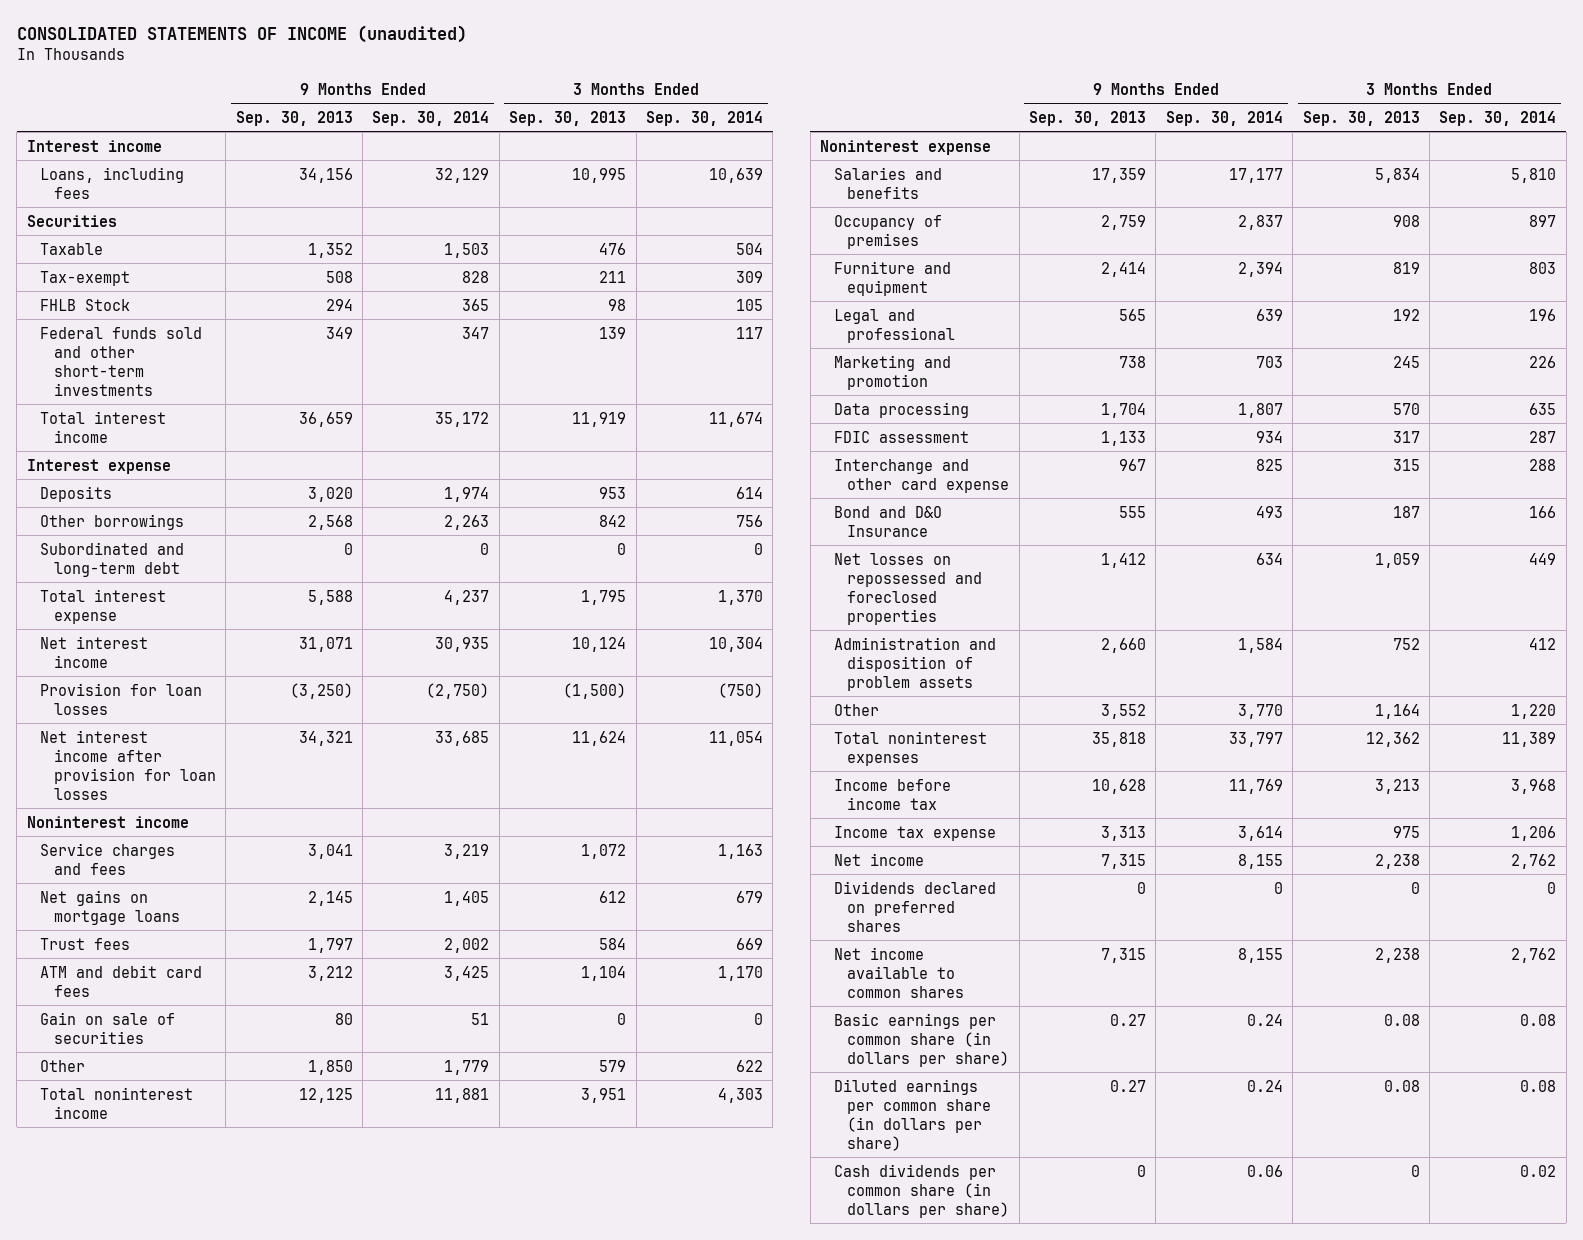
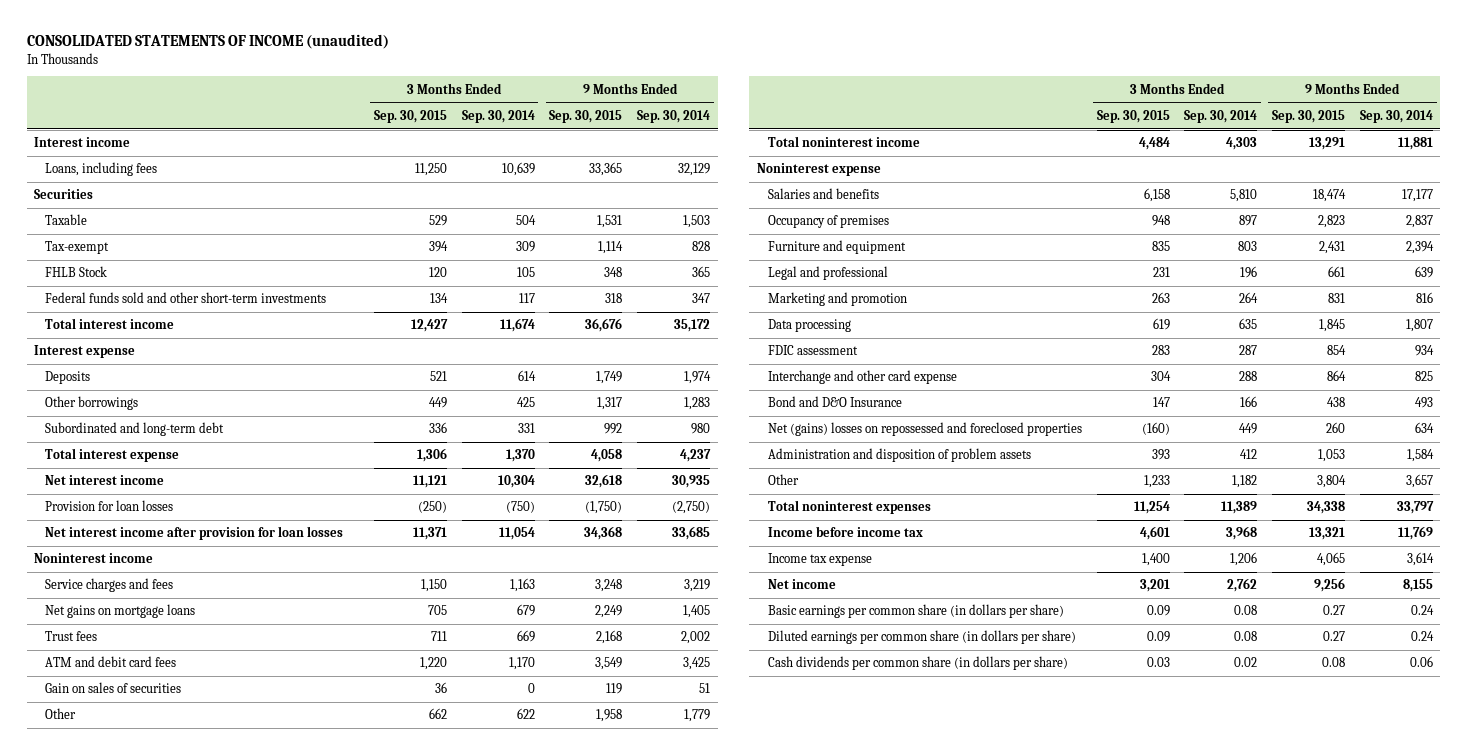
- | 9 Months Ended Sep. 30, 2013 | 9 Months Ended Sep. 30, 2014 | 3 Months Ended Sep. 30, 2013 | 3 Months Ended Sep. 30, 2014
+ | 3 Months Ended Sep. 30, 2015 | 3 Months Ended Sep. 30, 2014 | 9 Months Ended Sep. 30, 2015 | 9 Months Ended Sep. 30, 2014
- Other borrowings | 2,568 | 2,263 | 842 | 756
- Subordinated and long-term debt | 0 | 0 | 0 | 0
+ Other borrowings | 449 | 425 | 1,317 | 1,283
+ Subordinated and long-term debt | 336 | 331 | 992 | 980
- Gain on sale of securities | 80 | 51 | 0 | 0
+ Gain on sales of securities | 36 | 0 | 119 | 51
- Marketing and promotion | 738 | 703 | 245 | 226
+ Marketing and promotion | 263 | 264 | 831 | 816
- Net losses on repossessed and foreclosed properties | 1,412 | 634 | 1,059 | 449
+ Net (gains) losses on repossessed and foreclosed properties | (160) | 449 | 260 | 634
- Other | 3,552 | 3,770 | 1,164 | 1,220
+ Other | 1,233 | 1,182 | 3,804 | 3,657
- Dividends declared on preferred shares | 0 | 0 | 0 | 0
- Net income available to common shares | 7,315 | 8,155 | 2,238 | 2,762

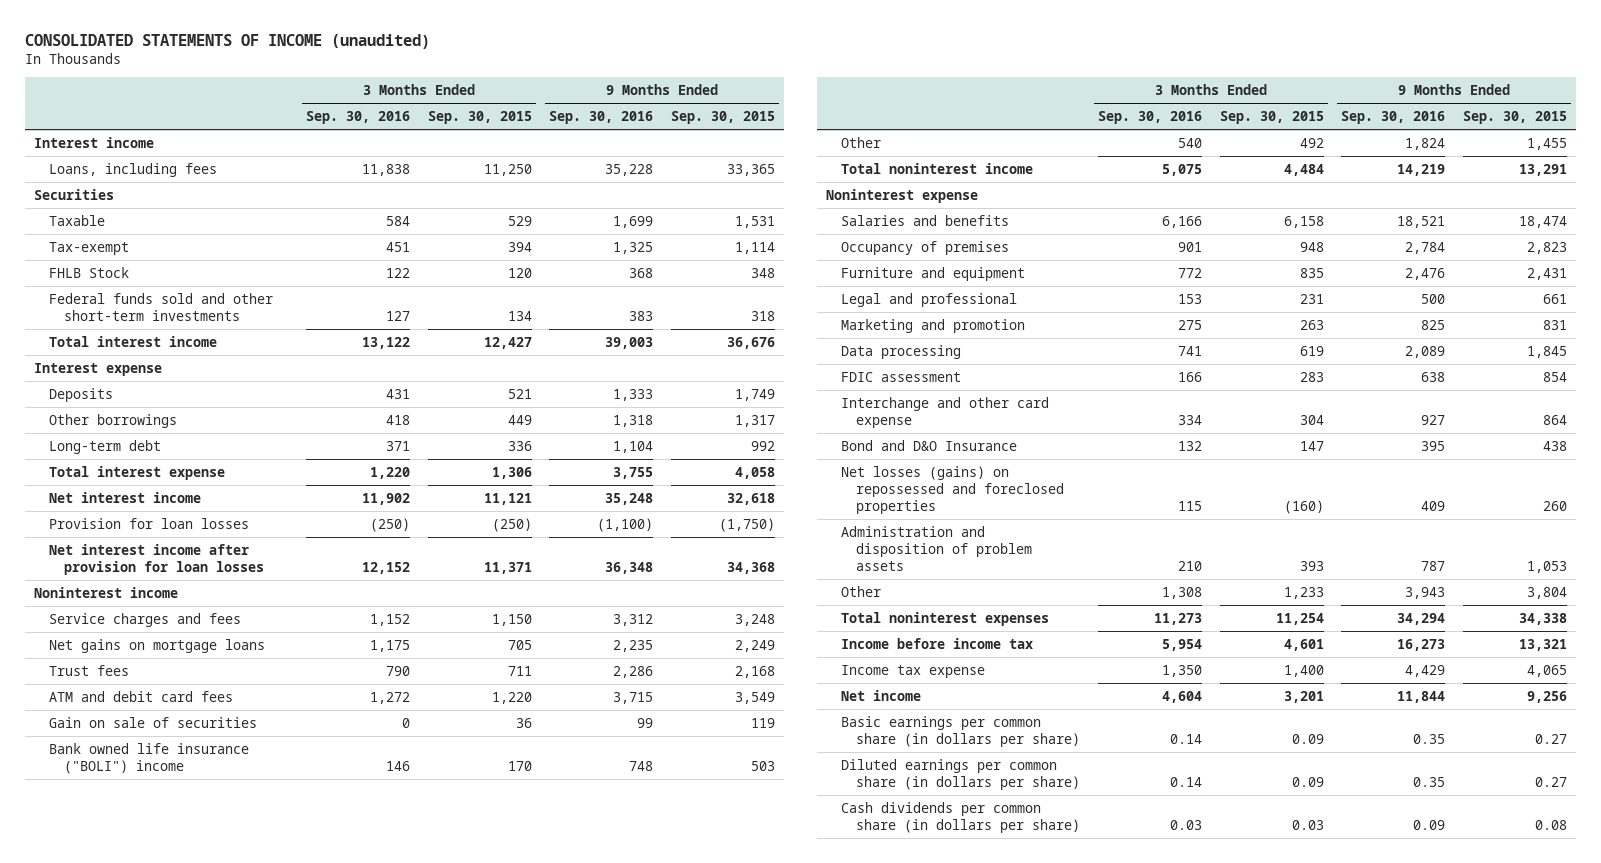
- | 3 Months Ended Sep. 30, 2015 | 3 Months Ended Sep. 30, 2014 | 9 Months Ended Sep. 30, 2015 | 9 Months Ended Sep. 30, 2014
+ | 3 Months Ended Sep. 30, 2016 | 3 Months Ended Sep. 30, 2015 | 9 Months Ended Sep. 30, 2016 | 9 Months Ended Sep. 30, 2015
- Subordinated and long-term debt | 336 | 331 | 992 | 980
+ Long-term debt | 371 | 336 | 1,104 | 992
- Gain on sales of securities | 36 | 0 | 119 | 51
- Other | 662 | 622 | 1,958 | 1,779
+ Gain on sale of securities | 0 | 36 | 99 | 119
+ Bank owned life insurance ("BOLI") income | 146 | 170 | 748 | 503
+ Other | 540 | 492 | 1,824 | 1,455
- Net (gains) losses on repossessed and foreclosed properties | (160) | 449 | 260 | 634
+ Net losses (gains) on repossessed and foreclosed properties | 115 | (160) | 409 | 260

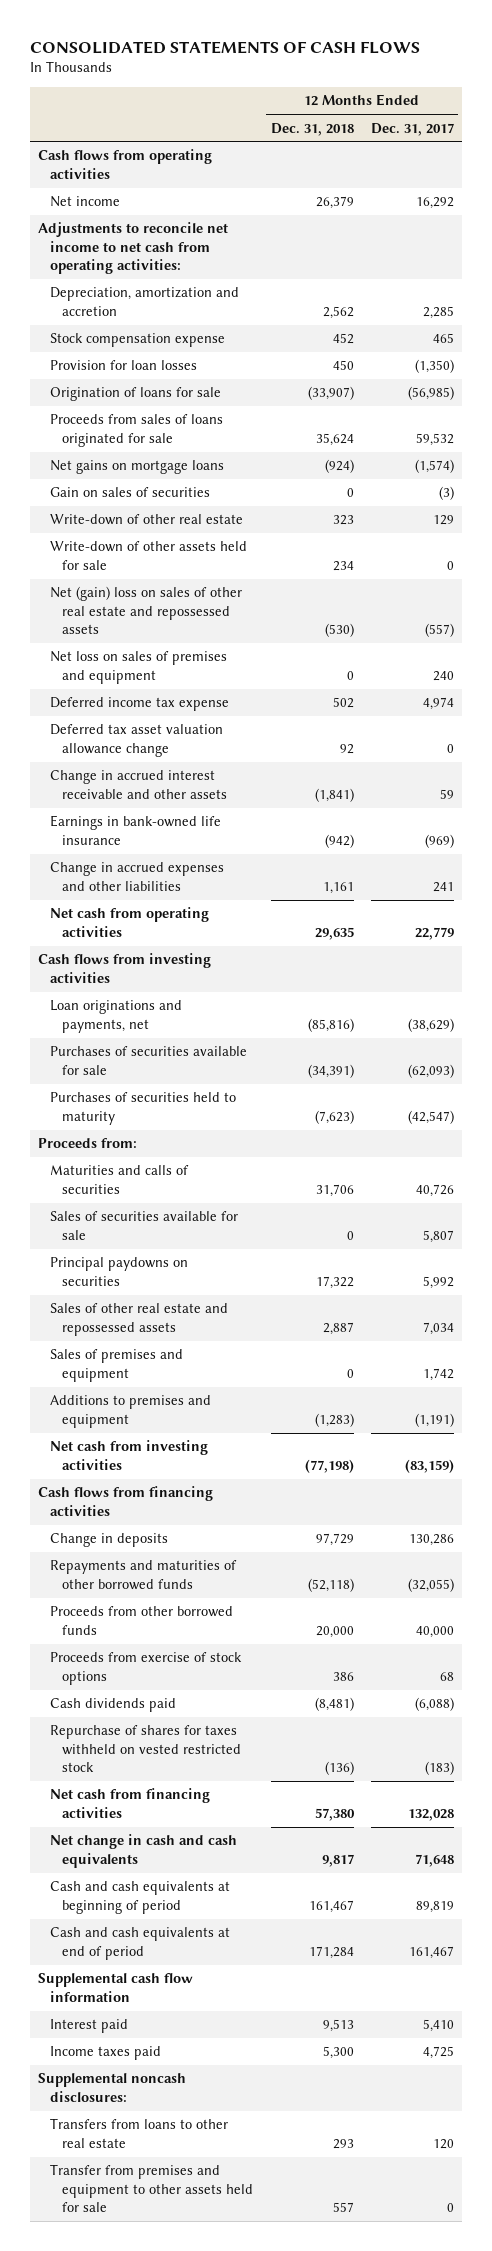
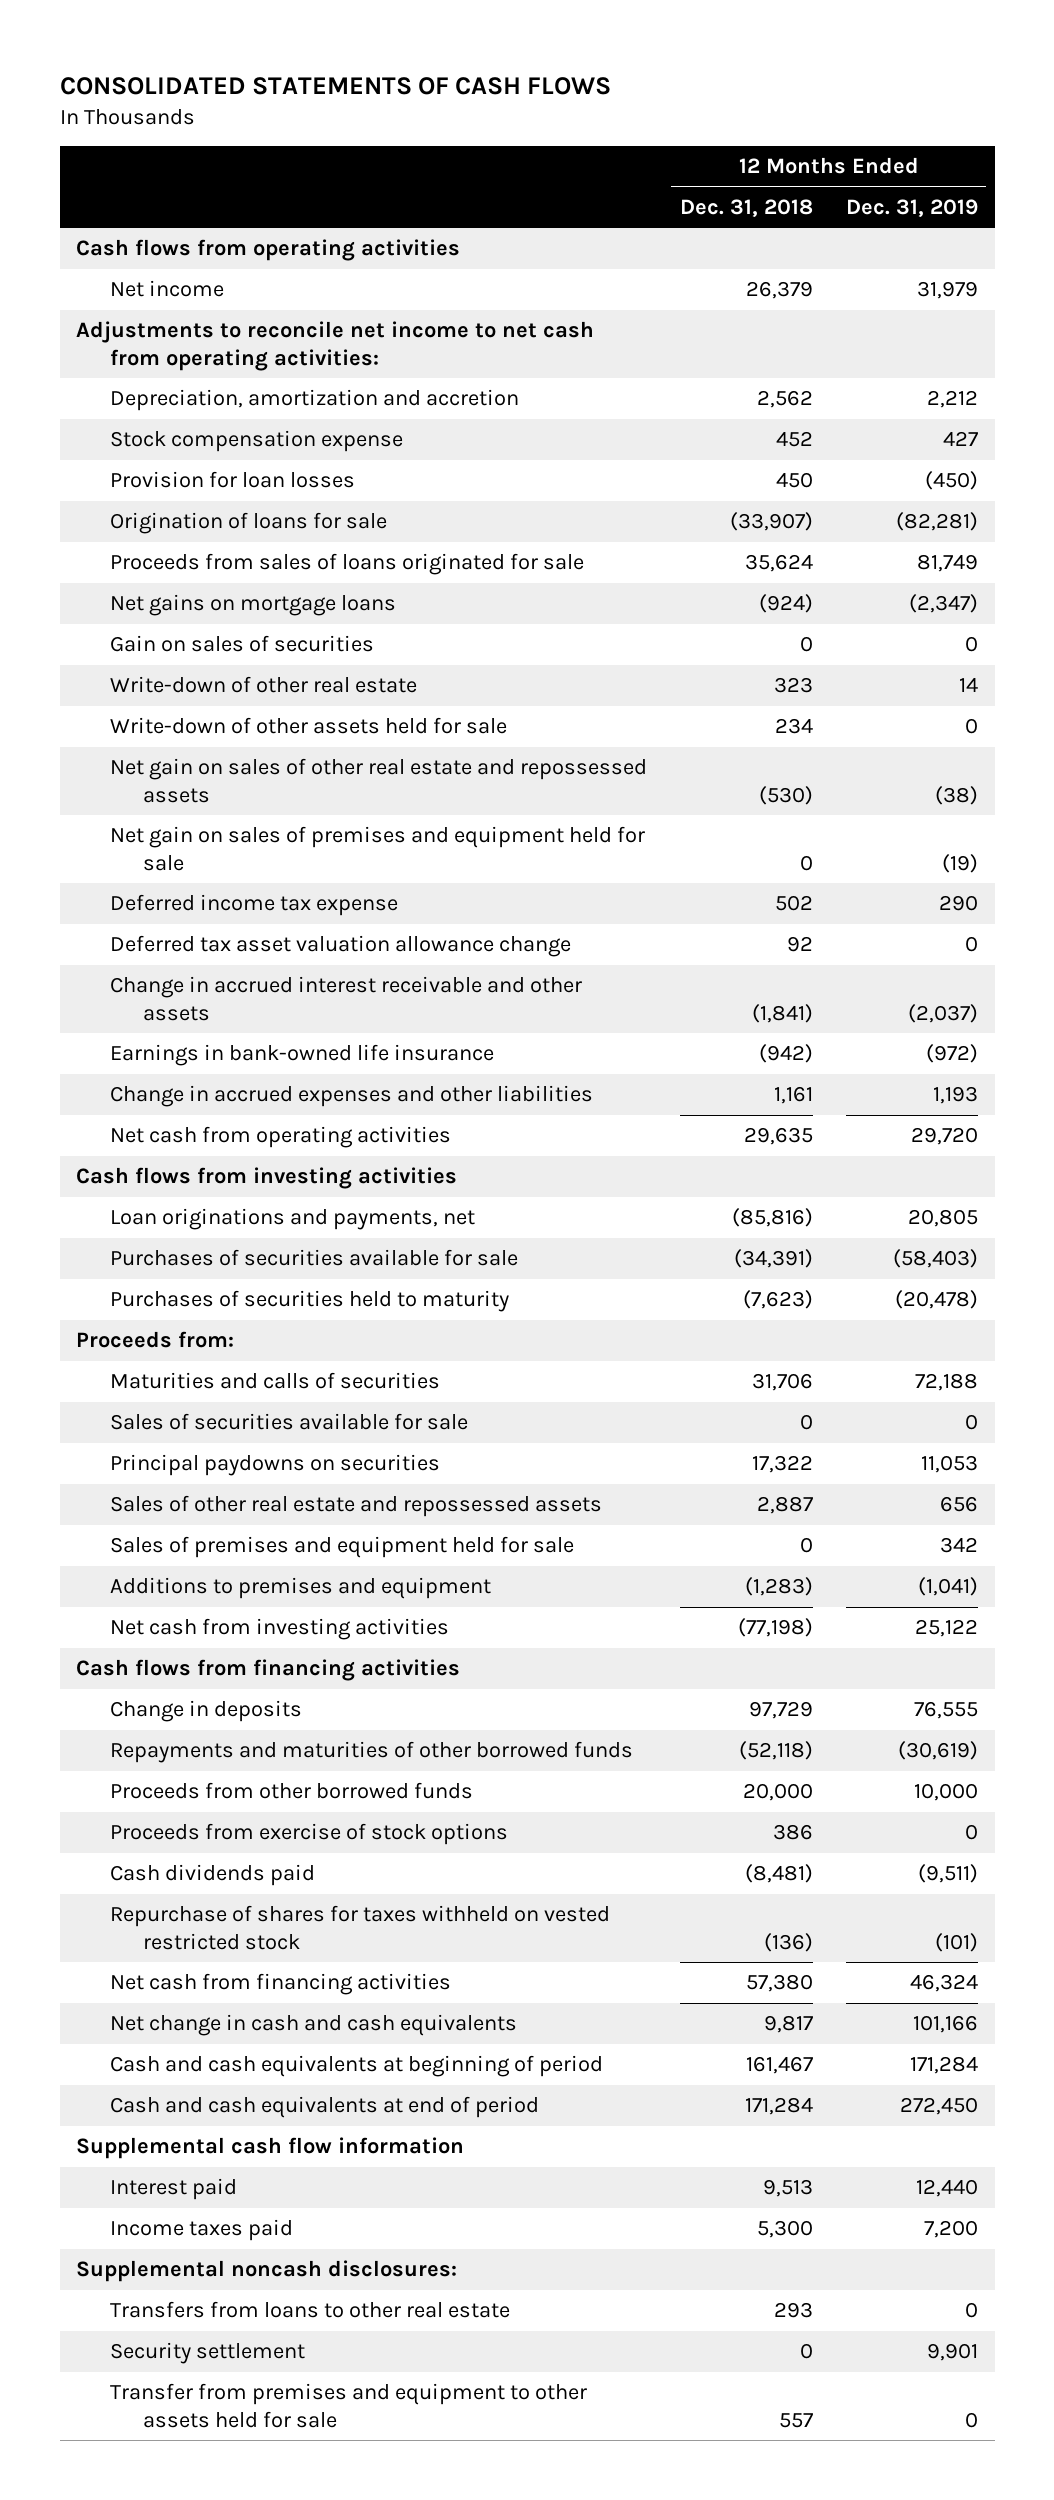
- | 12 Months Ended Dec. 31, 2018 | 12 Months Ended Dec. 31, 2017
+ | 12 Months Ended Dec. 31, 2018 | 12 Months Ended Dec. 31, 2019
- Net (gain) loss on sales of other real estate and repossessed assets | (530) | (557)
- Net loss on sales of premises and equipment | 0 | 240
+ Net gain on sales of other real estate and repossessed assets | (530) | (38)
+ Net gain on sales of premises and equipment held for sale | 0 | (19)
- Sales of premises and equipment | 0 | 1,742
+ Sales of premises and equipment held for sale | 0 | 342
+ Security settlement | 0 | 9,901

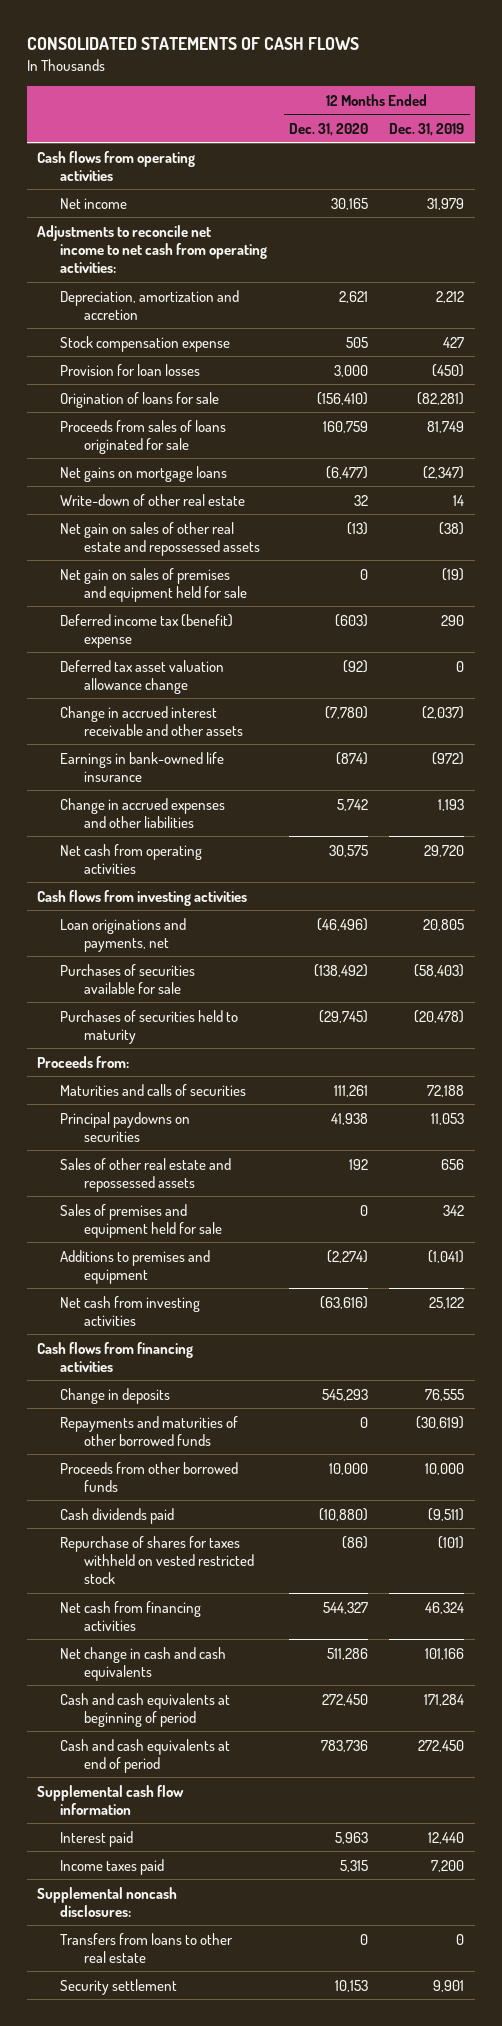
- | 12 Months Ended Dec. 31, 2018 | 12 Months Ended Dec. 31, 2019
+ | 12 Months Ended Dec. 31, 2020 | 12 Months Ended Dec. 31, 2019
- Gain on sales of securities | 0 | 0
- Write-down of other assets held for sale | 234 | 0
- Deferred income tax expense | 502 | 290
+ Deferred income tax (benefit) expense | (603) | 290
- Sales of securities available for sale | 0 | 0
- Proceeds from exercise of stock options | 386 | 0
- Transfer from premises and equipment to other assets held for sale | 557 | 0

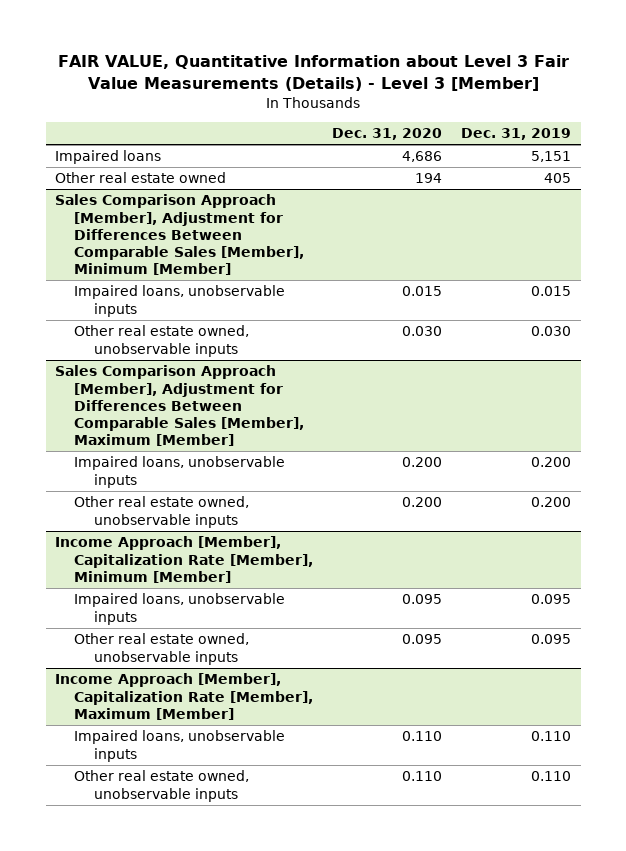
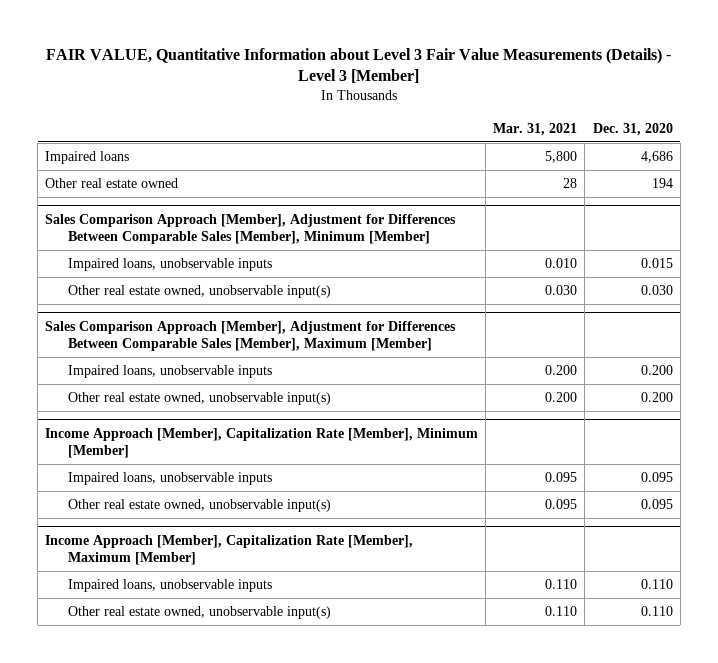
- | Dec. 31, 2020 | Dec. 31, 2019
+ | Mar. 31, 2021 | Dec. 31, 2020
@ Sales Comparison Approach [Member], Adjustment for Differences Between Comparable Sales [Member], Minimum [Member]
- Other real estate owned, unobservable inputs | 0.030 | 0.030
+ Other real estate owned, unobservable input(s) | 0.030 | 0.030
@ Sales Comparison Approach [Member], Adjustment for Differences Between Comparable Sales [Member], Maximum [Member]
- Other real estate owned, unobservable inputs | 0.200 | 0.200
+ Other real estate owned, unobservable input(s) | 0.200 | 0.200
@ Income Approach [Member], Capitalization Rate [Member], Minimum [Member]
- Other real estate owned, unobservable inputs | 0.095 | 0.095
+ Other real estate owned, unobservable input(s) | 0.095 | 0.095
@ Income Approach [Member], Capitalization Rate [Member], Maximum [Member]
- Other real estate owned, unobservable inputs | 0.110 | 0.110
+ Other real estate owned, unobservable input(s) | 0.110 | 0.110

